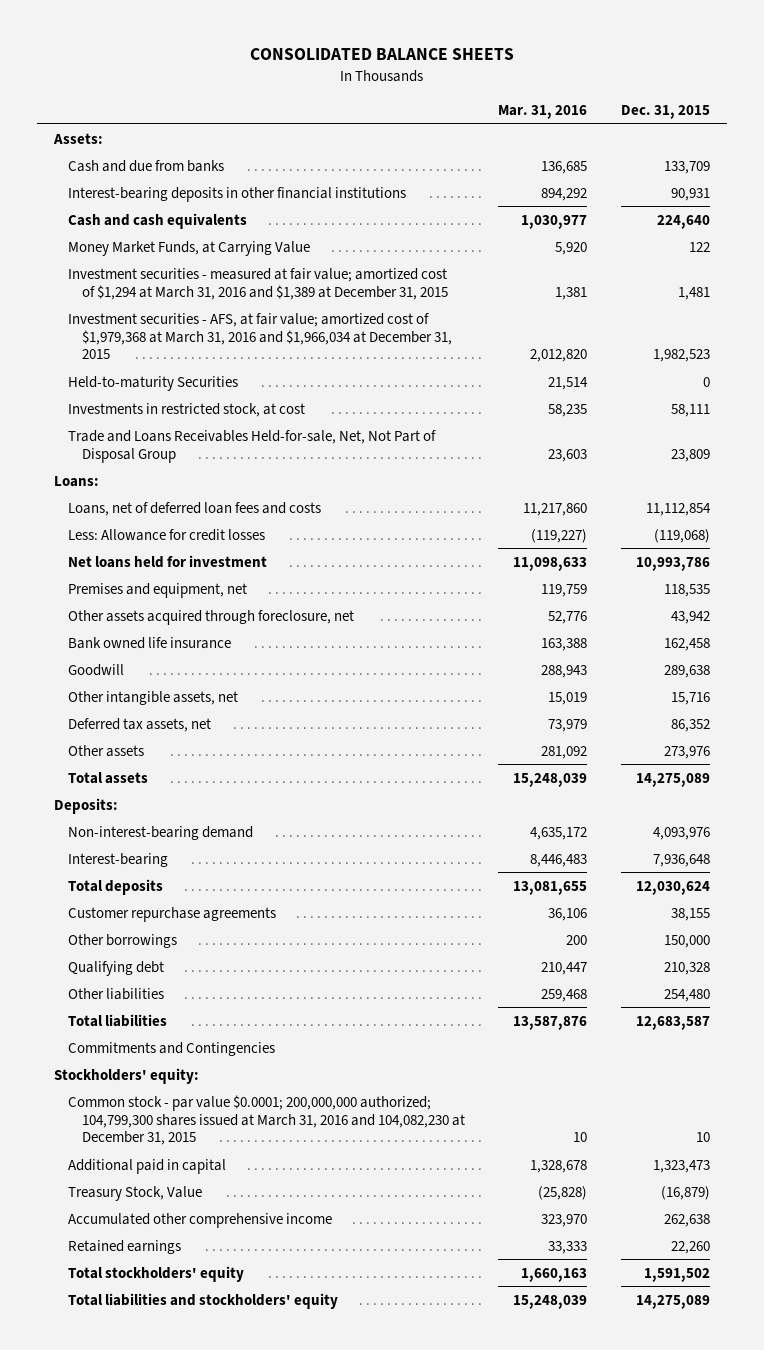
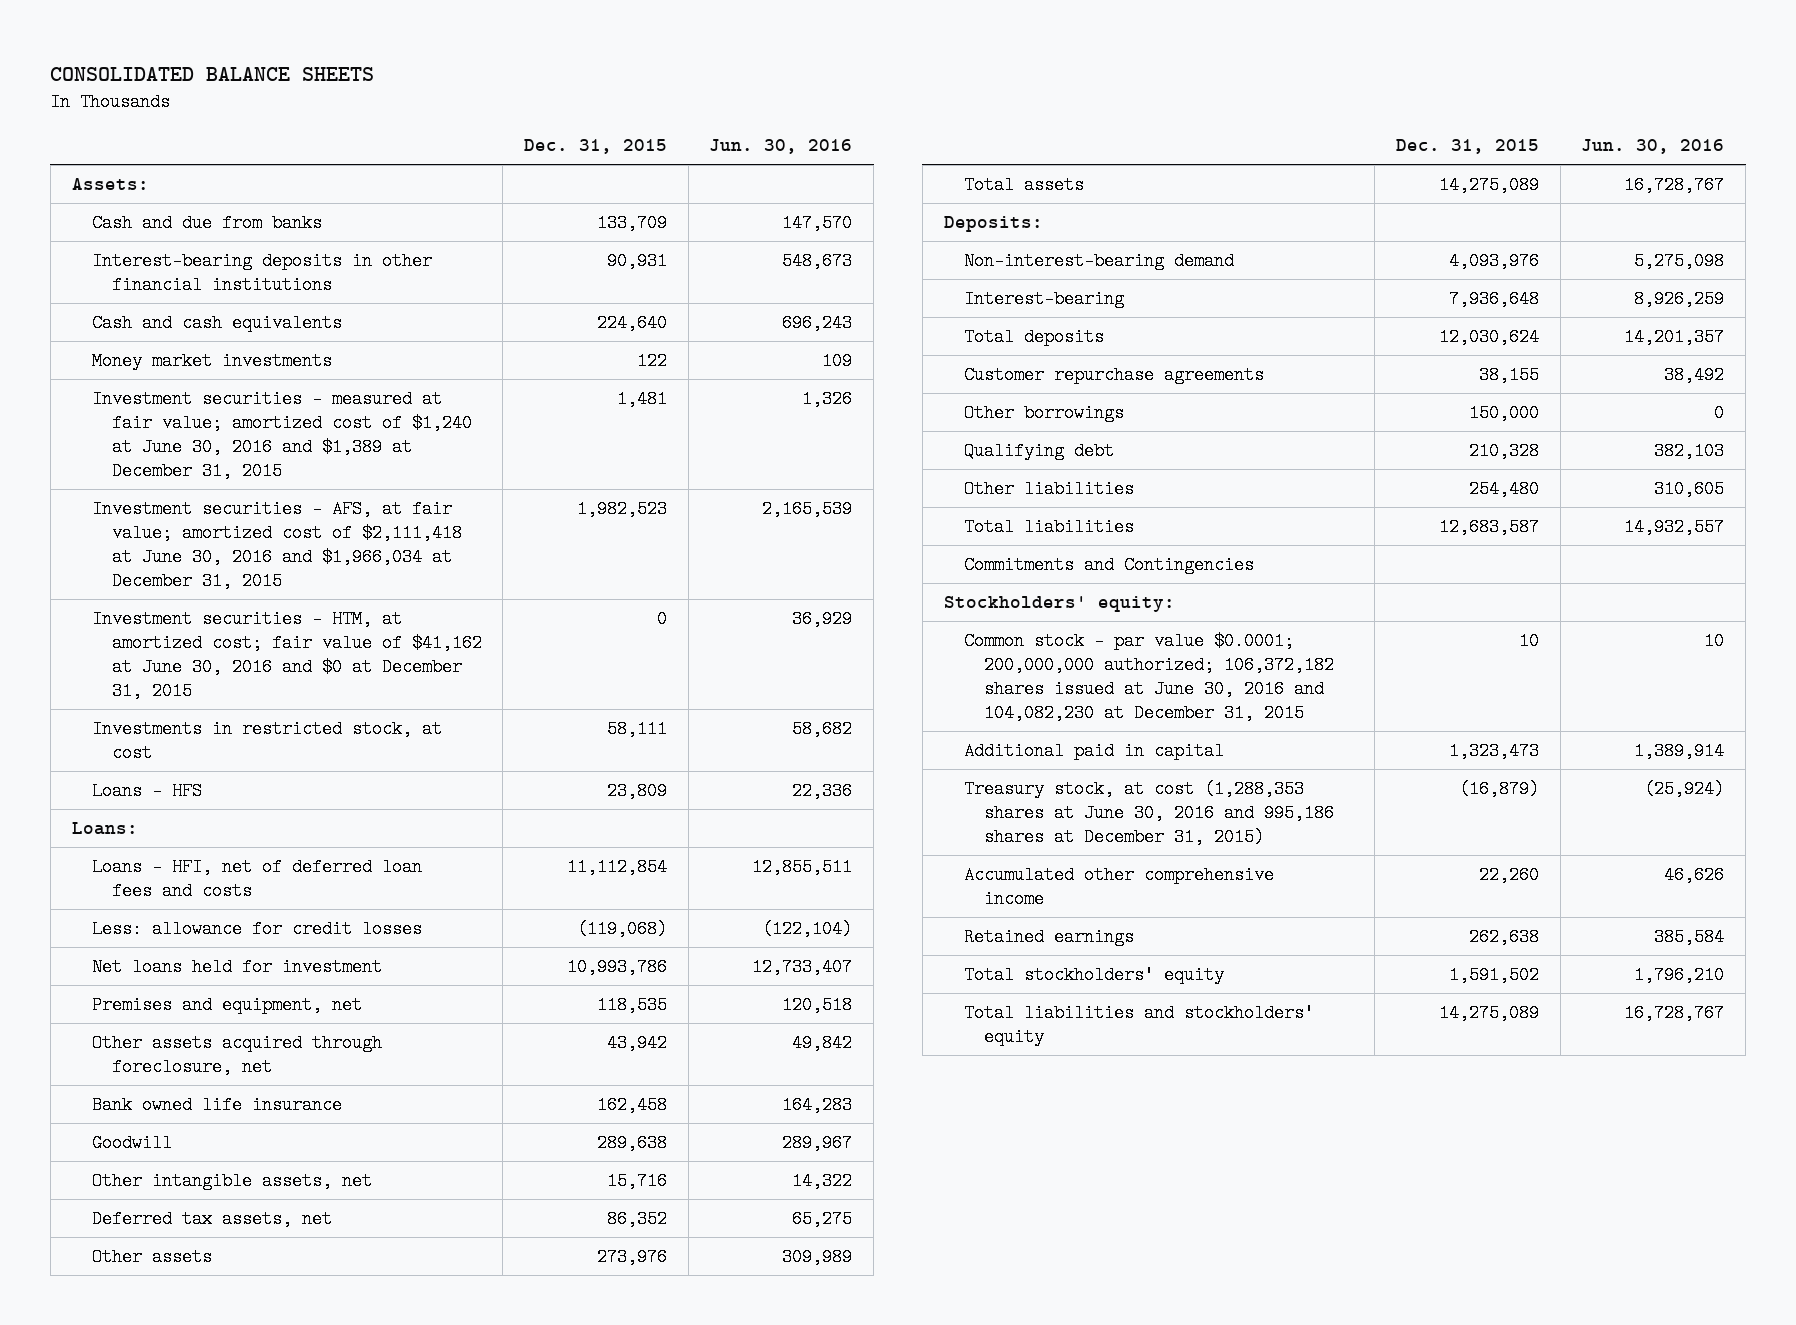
- | Mar. 31, 2016 | Dec. 31, 2015
+ | Dec. 31, 2015 | Jun. 30, 2016
- Money Market Funds, at Carrying Value | 5,920 | 122
- Investment securities - measured at fair value; amortized cost of $1,294 at March 31, 2016 and $1,389 at December 31, 2015 | 1,381 | 1,481
- Investment securities - AFS, at fair value; amortized cost of $1,979,368 at March 31, 2016 and $1,966,034 at December 31, 2015 | 2,012,820 | 1,982,523
- Held-to-maturity Securities | 21,514 | 0
+ Money market investments | 122 | 109
+ Investment securities - measured at fair value; amortized cost of $1,240 at June 30, 2016 and $1,389 at December 31, 2015 | 1,481 | 1,326
+ Investment securities - AFS, at fair value; amortized cost of $2,111,418 at June 30, 2016 and $1,966,034 at December 31, 2015 | 1,982,523 | 2,165,539
+ Investment securities - HTM, at amortized cost; fair value of $41,162 at June 30, 2016 and $0 at December 31, 2015 | 0 | 36,929
- Trade and Loans Receivables Held-for-sale, Net, Not Part of Disposal Group | 23,603 | 23,809
+ Loans - HFS | 23,809 | 22,336
- Loans, net of deferred loan fees and costs | 11,217,860 | 11,112,854
- Less: Allowance for credit losses | (119,227) | (119,068)
+ Loans - HFI, net of deferred loan fees and costs | 11,112,854 | 12,855,511
+ Less: allowance for credit losses | (119,068) | (122,104)
- Common stock - par value $0.0001; 200,000,000 authorized; 104,799,300 shares issued at March 31, 2016 and 104,082,230 at December 31, 2015 | 10 | 10
+ Common stock - par value $0.0001; 200,000,000 authorized; 106,372,182 shares issued at June 30, 2016 and 104,082,230 at December 31, 2015 | 10 | 10
- Treasury Stock, Value | (25,828) | (16,879)
- Accumulated other comprehensive income | 323,970 | 262,638
- Retained earnings | 33,333 | 22,260
+ Treasury stock, at cost (1,288,353 shares at June 30, 2016 and 995,186 shares at December 31, 2015) | (16,879) | (25,924)
+ Accumulated other comprehensive income | 22,260 | 46,626
+ Retained earnings | 262,638 | 385,584

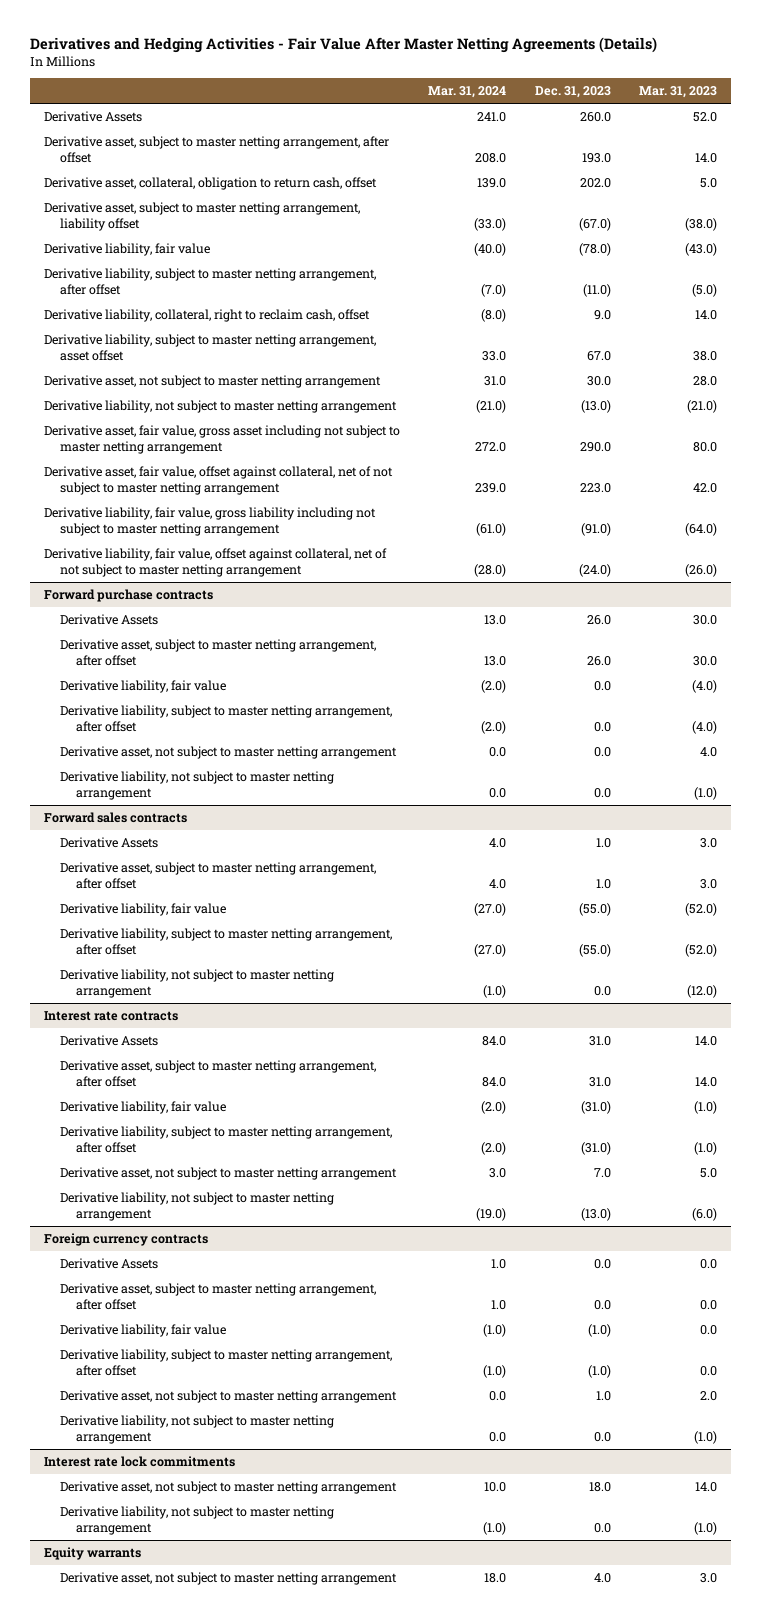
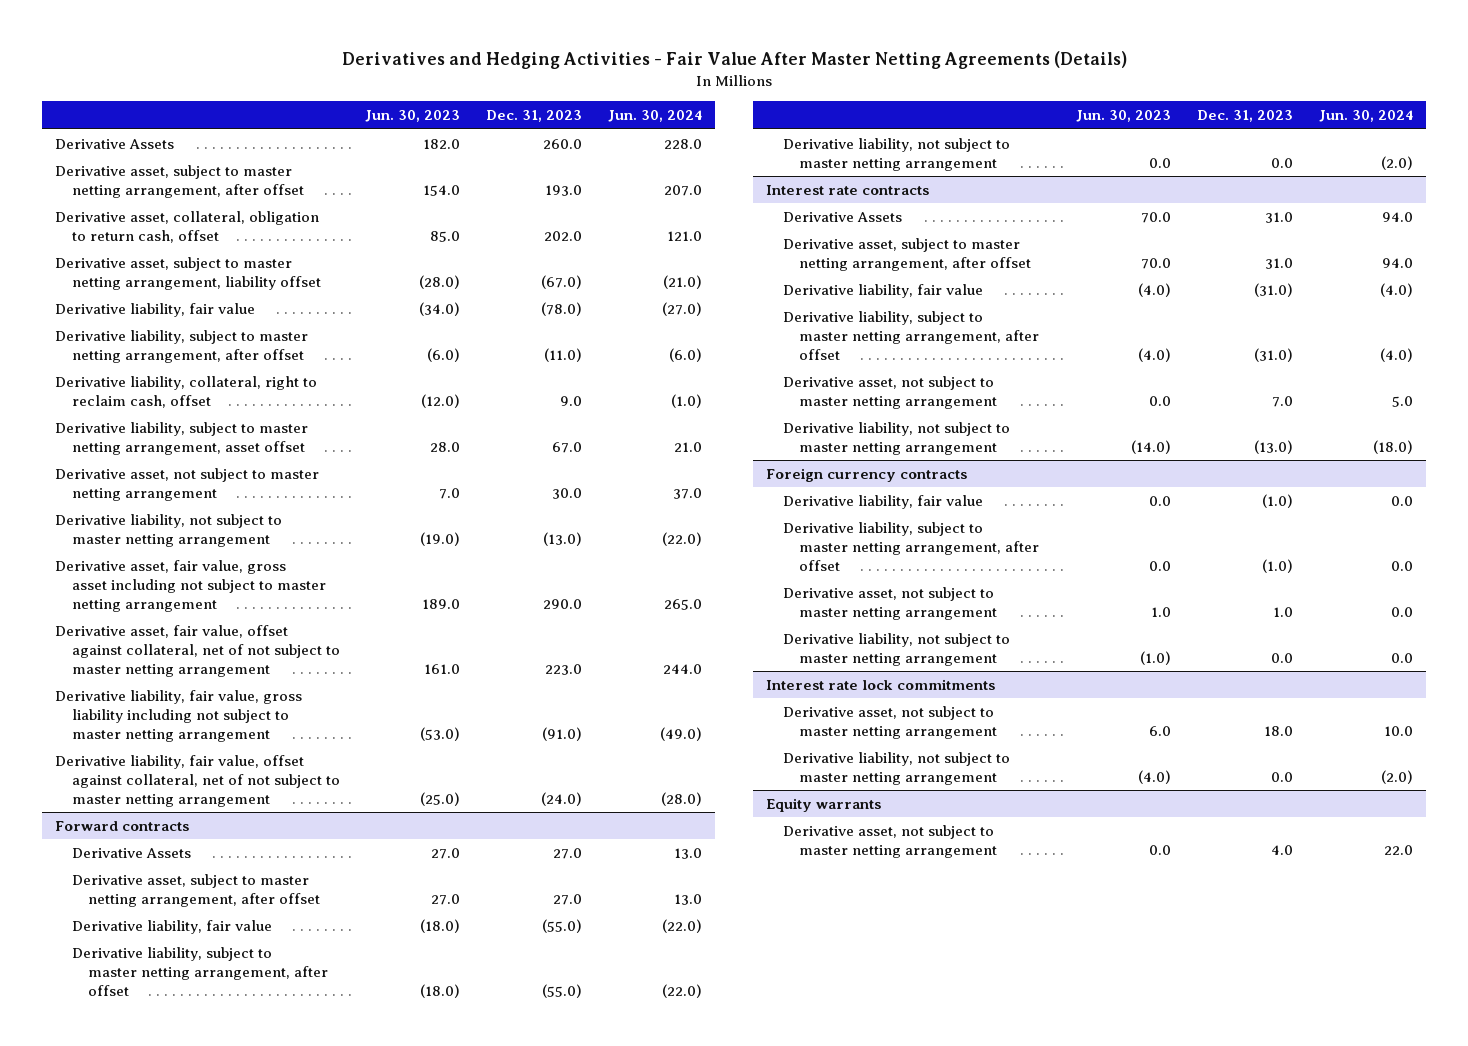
- | Mar. 31, 2024 | Dec. 31, 2023 | Mar. 31, 2023
+ | Jun. 30, 2023 | Dec. 31, 2023 | Jun. 30, 2024
- Forward purchase contracts
- Derivative Assets | 13.0 | 26.0 | 30.0
- Derivative asset, subject to master netting arrangement, after offset | 13.0 | 26.0 | 30.0
- Derivative liability, fair value | (2.0) | 0.0 | (4.0)
- Derivative liability, subject to master netting arrangement, after offset | (2.0) | 0.0 | (4.0)
- Derivative asset, not subject to master netting arrangement | 0.0 | 0.0 | 4.0
- Derivative liability, not subject to master netting arrangement | 0.0 | 0.0 | (1.0)
- Forward sales contracts
- Derivative Assets | 4.0 | 1.0 | 3.0
- Derivative asset, subject to master netting arrangement, after offset | 4.0 | 1.0 | 3.0
+ Forward contracts
+ Derivative Assets | 27.0 | 27.0 | 13.0
+ Derivative asset, subject to master netting arrangement, after offset | 27.0 | 27.0 | 13.0
@ Foreign currency contracts
- Derivative Assets | 1.0 | 0.0 | 0.0
- Derivative asset, subject to master netting arrangement, after offset | 1.0 | 0.0 | 0.0

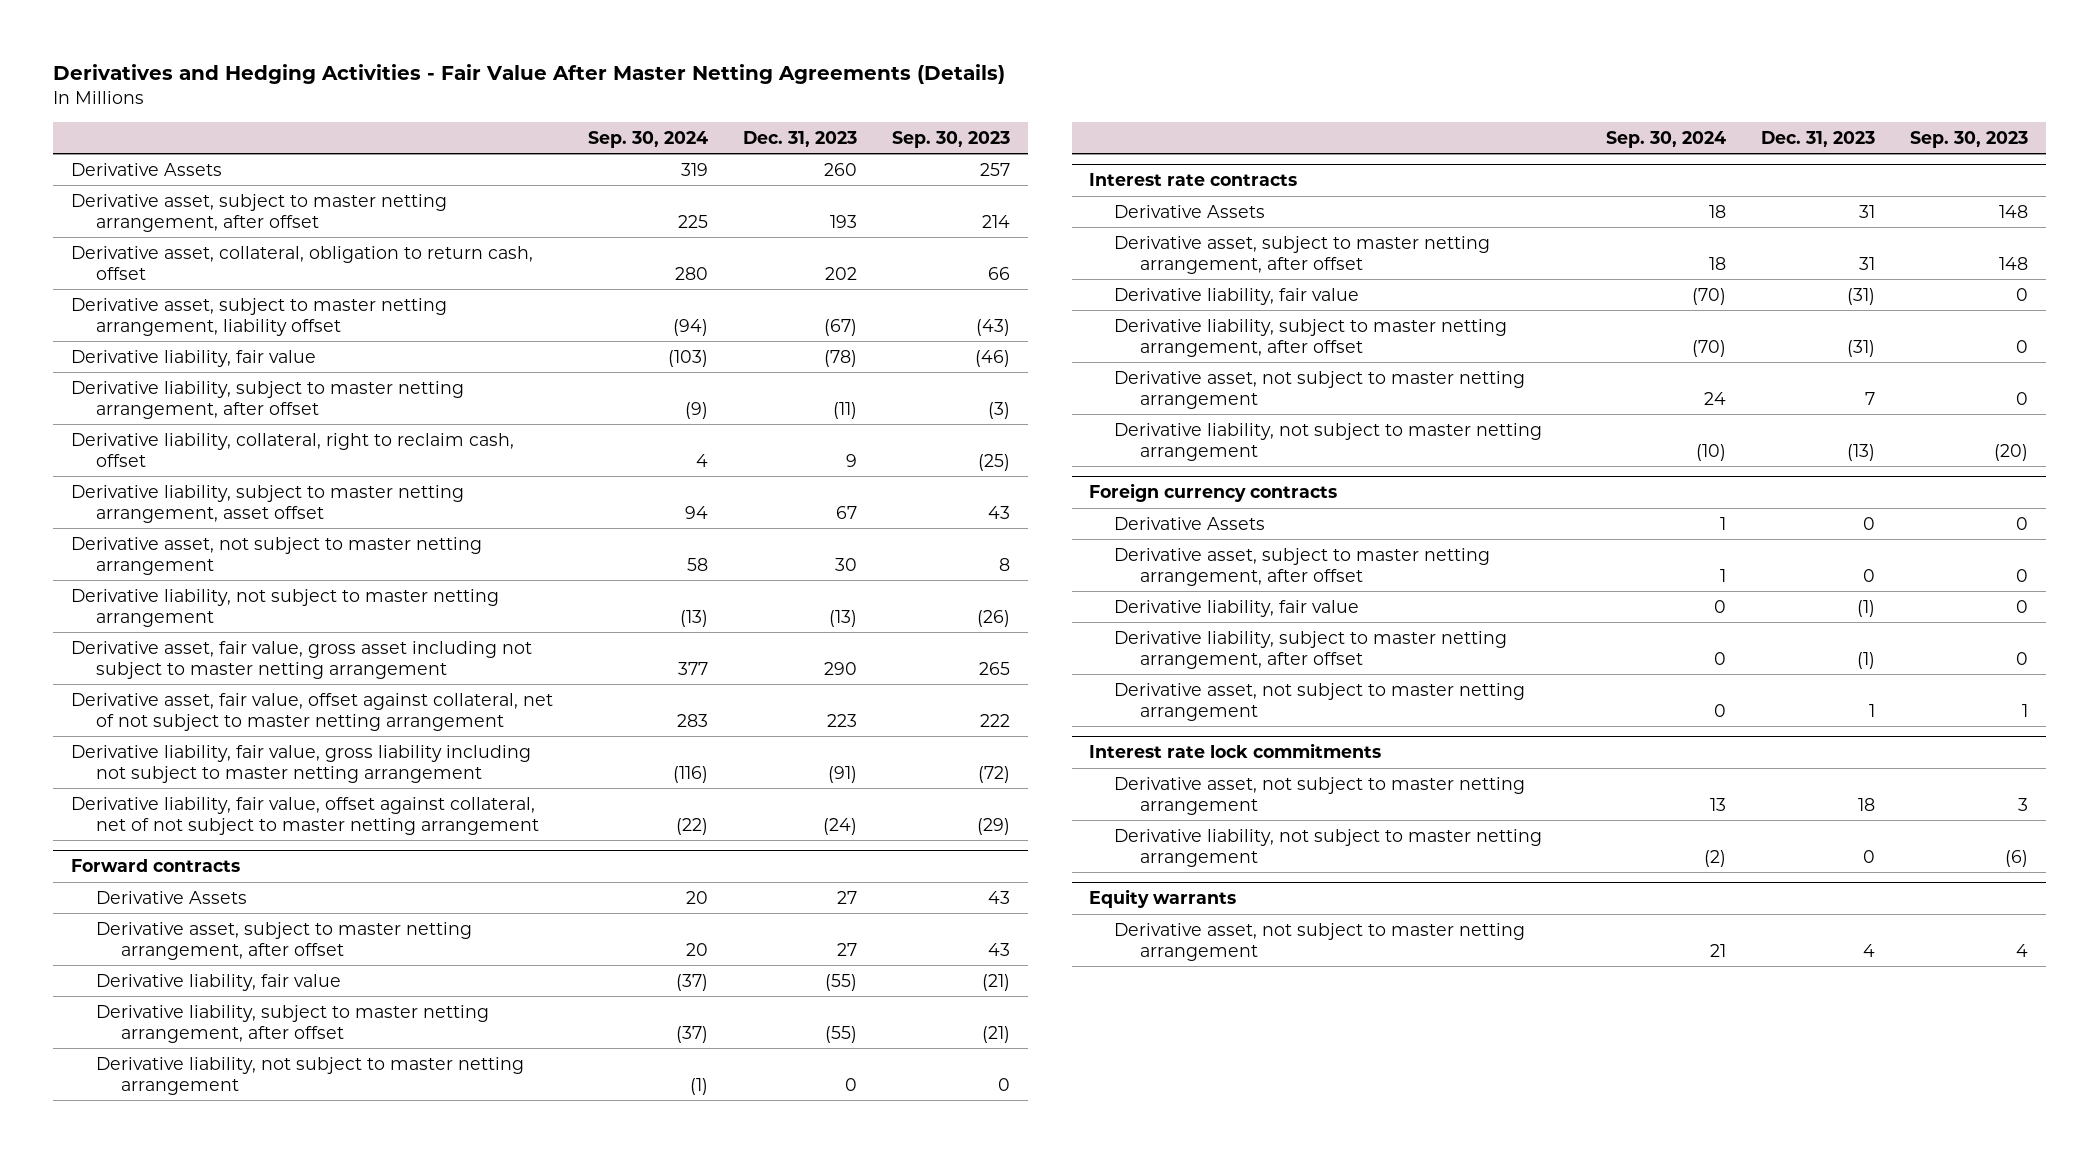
- | Jun. 30, 2023 | Dec. 31, 2023 | Jun. 30, 2024
+ | Sep. 30, 2024 | Dec. 31, 2023 | Sep. 30, 2023
- Derivative Assets | 182.0 | 260.0 | 228.0
- Derivative asset, subject to master netting arrangement, after offset | 154.0 | 193.0 | 207.0
- Derivative asset, collateral, obligation to return cash, offset | 85.0 | 202.0 | 121.0
- Derivative asset, subject to master netting arrangement, liability offset | (28.0) | (67.0) | (21.0)
- Derivative liability, fair value | (34.0) | (78.0) | (27.0)
- Derivative liability, subject to master netting arrangement, after offset | (6.0) | (11.0) | (6.0)
- Derivative liability, collateral, right to reclaim cash, offset | (12.0) | 9.0 | (1.0)
- Derivative liability, subject to master netting arrangement, asset offset | 28.0 | 67.0 | 21.0
- Derivative asset, not subject to master netting arrangement | 7.0 | 30.0 | 37.0
- Derivative liability, not subject to master netting arrangement | (19.0) | (13.0) | (22.0)
- Derivative asset, fair value, gross asset including not subject to master netting arrangement | 189.0 | 290.0 | 265.0
- Derivative asset, fair value, offset against collateral, net of not subject to master netting arrangement | 161.0 | 223.0 | 244.0
- Derivative liability, fair value, gross liability including not subject to master netting arrangement | (53.0) | (91.0) | (49.0)
- Derivative liability, fair value, offset against collateral, net of not subject to master netting arrangement | (25.0) | (24.0) | (28.0)
+ Derivative Assets | 319 | 260 | 257
+ Derivative asset, subject to master netting arrangement, after offset | 225 | 193 | 214
+ Derivative asset, collateral, obligation to return cash, offset | 280 | 202 | 66
+ Derivative asset, subject to master netting arrangement, liability offset | (94) | (67) | (43)
+ Derivative liability, fair value | (103) | (78) | (46)
+ Derivative liability, subject to master netting arrangement, after offset | (9) | (11) | (3)
+ Derivative liability, collateral, right to reclaim cash, offset | 4 | 9 | (25)
+ Derivative liability, subject to master netting arrangement, asset offset | 94 | 67 | 43
+ Derivative asset, not subject to master netting arrangement | 58 | 30 | 8
+ Derivative liability, not subject to master netting arrangement | (13) | (13) | (26)
+ Derivative asset, fair value, gross asset including not subject to master netting arrangement | 377 | 290 | 265
+ Derivative asset, fair value, offset against collateral, net of not subject to master netting arrangement | 283 | 223 | 222
+ Derivative liability, fair value, gross liability including not subject to master netting arrangement | (116) | (91) | (72)
+ Derivative liability, fair value, offset against collateral, net of not subject to master netting arrangement | (22) | (24) | (29)
@ Forward contracts
- Derivative Assets | 27.0 | 27.0 | 13.0
- Derivative asset, subject to master netting arrangement, after offset | 27.0 | 27.0 | 13.0
- Derivative liability, fair value | (18.0) | (55.0) | (22.0)
- Derivative liability, subject to master netting arrangement, after offset | (18.0) | (55.0) | (22.0)
- Derivative liability, not subject to master netting arrangement | 0.0 | 0.0 | (2.0)
+ Derivative Assets | 20 | 27 | 43
+ Derivative asset, subject to master netting arrangement, after offset | 20 | 27 | 43
+ Derivative liability, fair value | (37) | (55) | (21)
+ Derivative liability, subject to master netting arrangement, after offset | (37) | (55) | (21)
+ Derivative liability, not subject to master netting arrangement | (1) | 0 | 0
@ Interest rate contracts
- Derivative Assets | 70.0 | 31.0 | 94.0
- Derivative asset, subject to master netting arrangement, after offset | 70.0 | 31.0 | 94.0
- Derivative liability, fair value | (4.0) | (31.0) | (4.0)
- Derivative liability, subject to master netting arrangement, after offset | (4.0) | (31.0) | (4.0)
- Derivative asset, not subject to master netting arrangement | 0.0 | 7.0 | 5.0
- Derivative liability, not subject to master netting arrangement | (14.0) | (13.0) | (18.0)
+ Derivative Assets | 18 | 31 | 148
+ Derivative asset, subject to master netting arrangement, after offset | 18 | 31 | 148
+ Derivative liability, fair value | (70) | (31) | 0
+ Derivative liability, subject to master netting arrangement, after offset | (70) | (31) | 0
+ Derivative asset, not subject to master netting arrangement | 24 | 7 | 0
+ Derivative liability, not subject to master netting arrangement | (10) | (13) | (20)
@ Foreign currency contracts
- Derivative liability, fair value | 0.0 | (1.0) | 0.0
- Derivative liability, subject to master netting arrangement, after offset | 0.0 | (1.0) | 0.0
- Derivative asset, not subject to master netting arrangement | 1.0 | 1.0 | 0.0
- Derivative liability, not subject to master netting arrangement | (1.0) | 0.0 | 0.0
+ Derivative Assets | 1 | 0 | 0
+ Derivative asset, subject to master netting arrangement, after offset | 1 | 0 | 0
+ Derivative liability, fair value | 0 | (1) | 0
+ Derivative liability, subject to master netting arrangement, after offset | 0 | (1) | 0
+ Derivative asset, not subject to master netting arrangement | 0 | 1 | 1
@ Interest rate lock commitments
- Derivative asset, not subject to master netting arrangement | 6.0 | 18.0 | 10.0
- Derivative liability, not subject to master netting arrangement | (4.0) | 0.0 | (2.0)
+ Derivative asset, not subject to master netting arrangement | 13 | 18 | 3
+ Derivative liability, not subject to master netting arrangement | (2) | 0 | (6)
@ Equity warrants
- Derivative asset, not subject to master netting arrangement | 0.0 | 4.0 | 22.0
+ Derivative asset, not subject to master netting arrangement | 21 | 4 | 4

